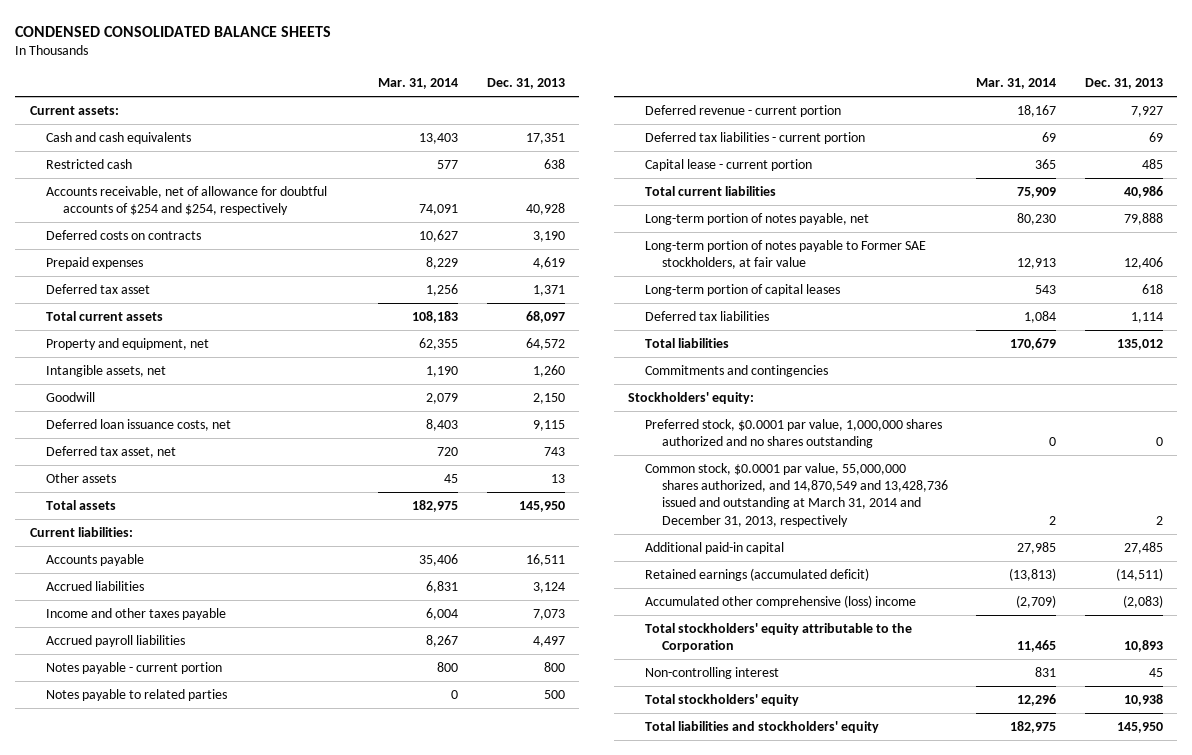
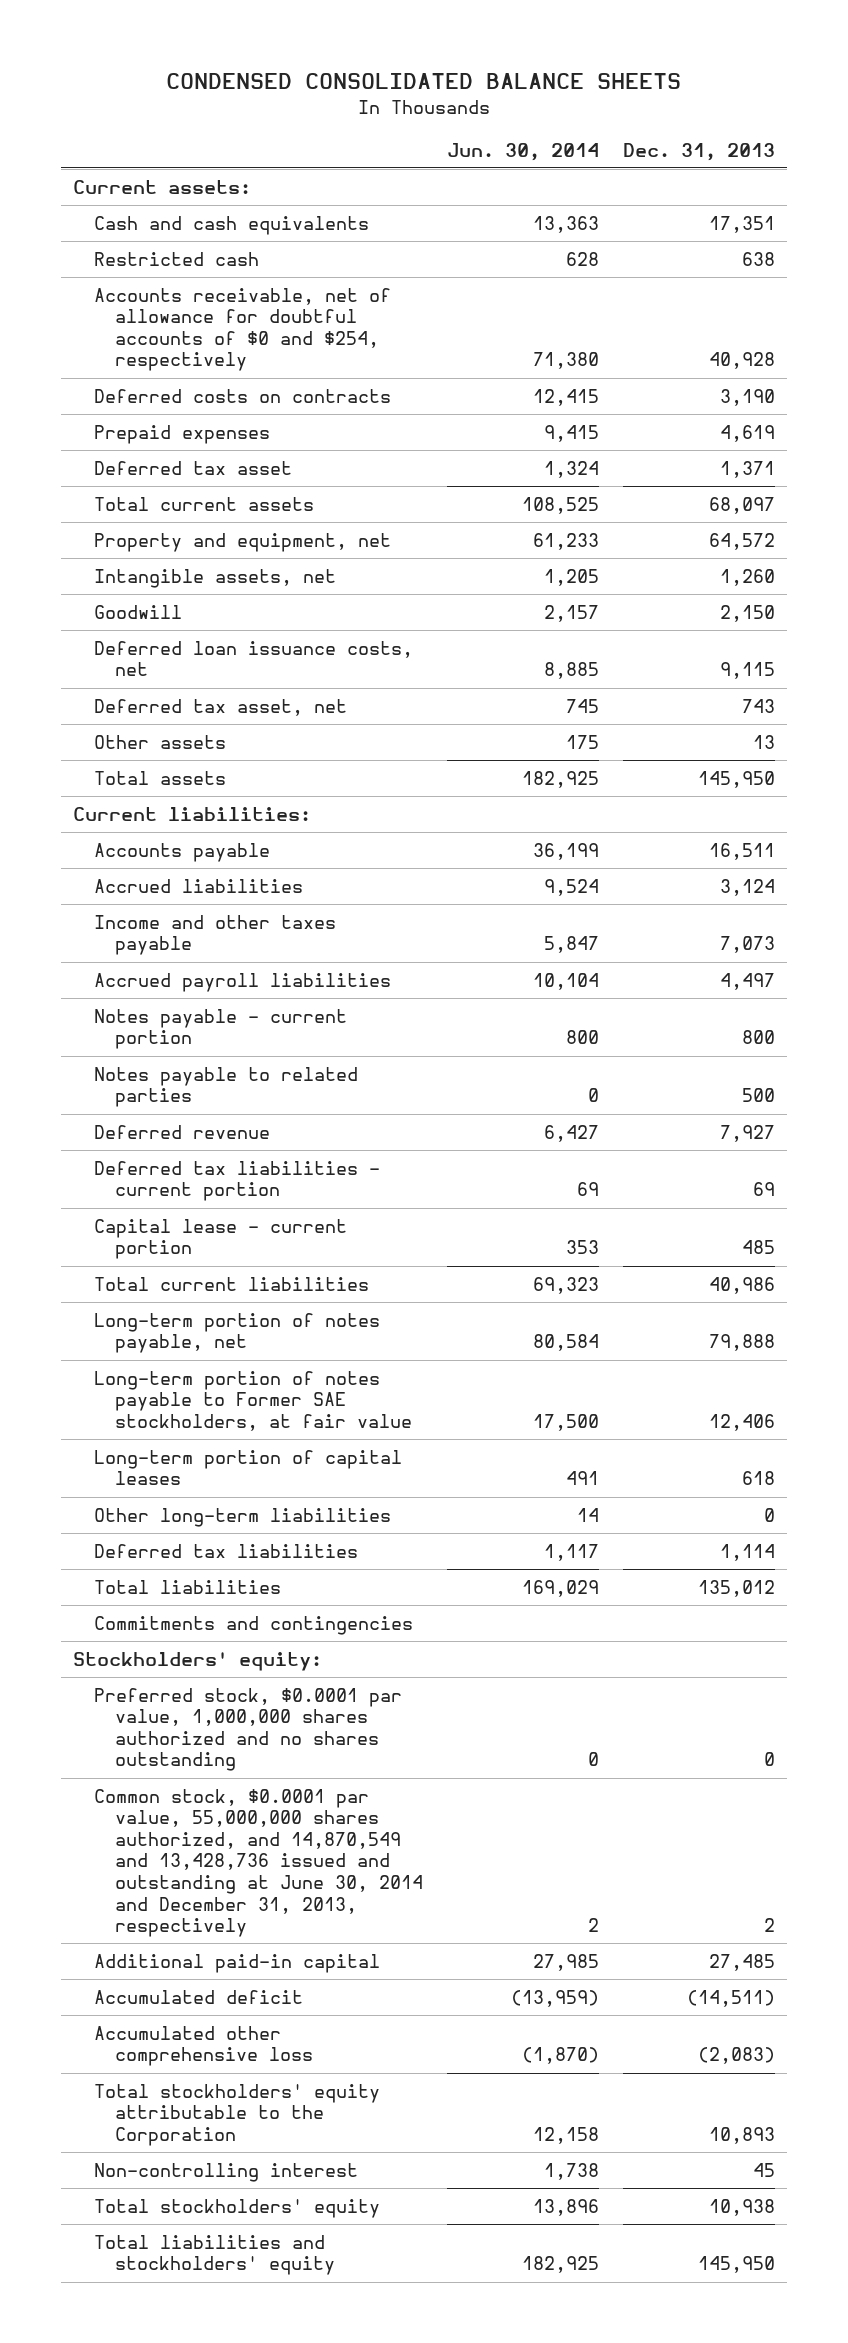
- | Mar. 31, 2014 | Dec. 31, 2013
+ | Jun. 30, 2014 | Dec. 31, 2013
- Accounts receivable, net of allowance for doubtful accounts of $254 and $254, respectively | 74,091 | 40,928
+ Accounts receivable, net of allowance for doubtful accounts of $0 and $254, respectively | 71,380 | 40,928
- Deferred revenue - current portion | 18,167 | 7,927
+ Deferred revenue | 6,427 | 7,927
+ Other long-term liabilities | 14 | 0
- Common stock, $0.0001 par value, 55,000,000 shares authorized, and 14,870,549 and 13,428,736 issued and outstanding at March 31, 2014 and December 31, 2013, respectively | 2 | 2
+ Common stock, $0.0001 par value, 55,000,000 shares authorized, and 14,870,549 and 13,428,736 issued and outstanding at June 30, 2014 and December 31, 2013, respectively | 2 | 2
- Retained earnings (accumulated deficit) | (13,813) | (14,511)
- Accumulated other comprehensive (loss) income | (2,709) | (2,083)
+ Accumulated deficit | (13,959) | (14,511)
+ Accumulated other comprehensive loss | (1,870) | (2,083)

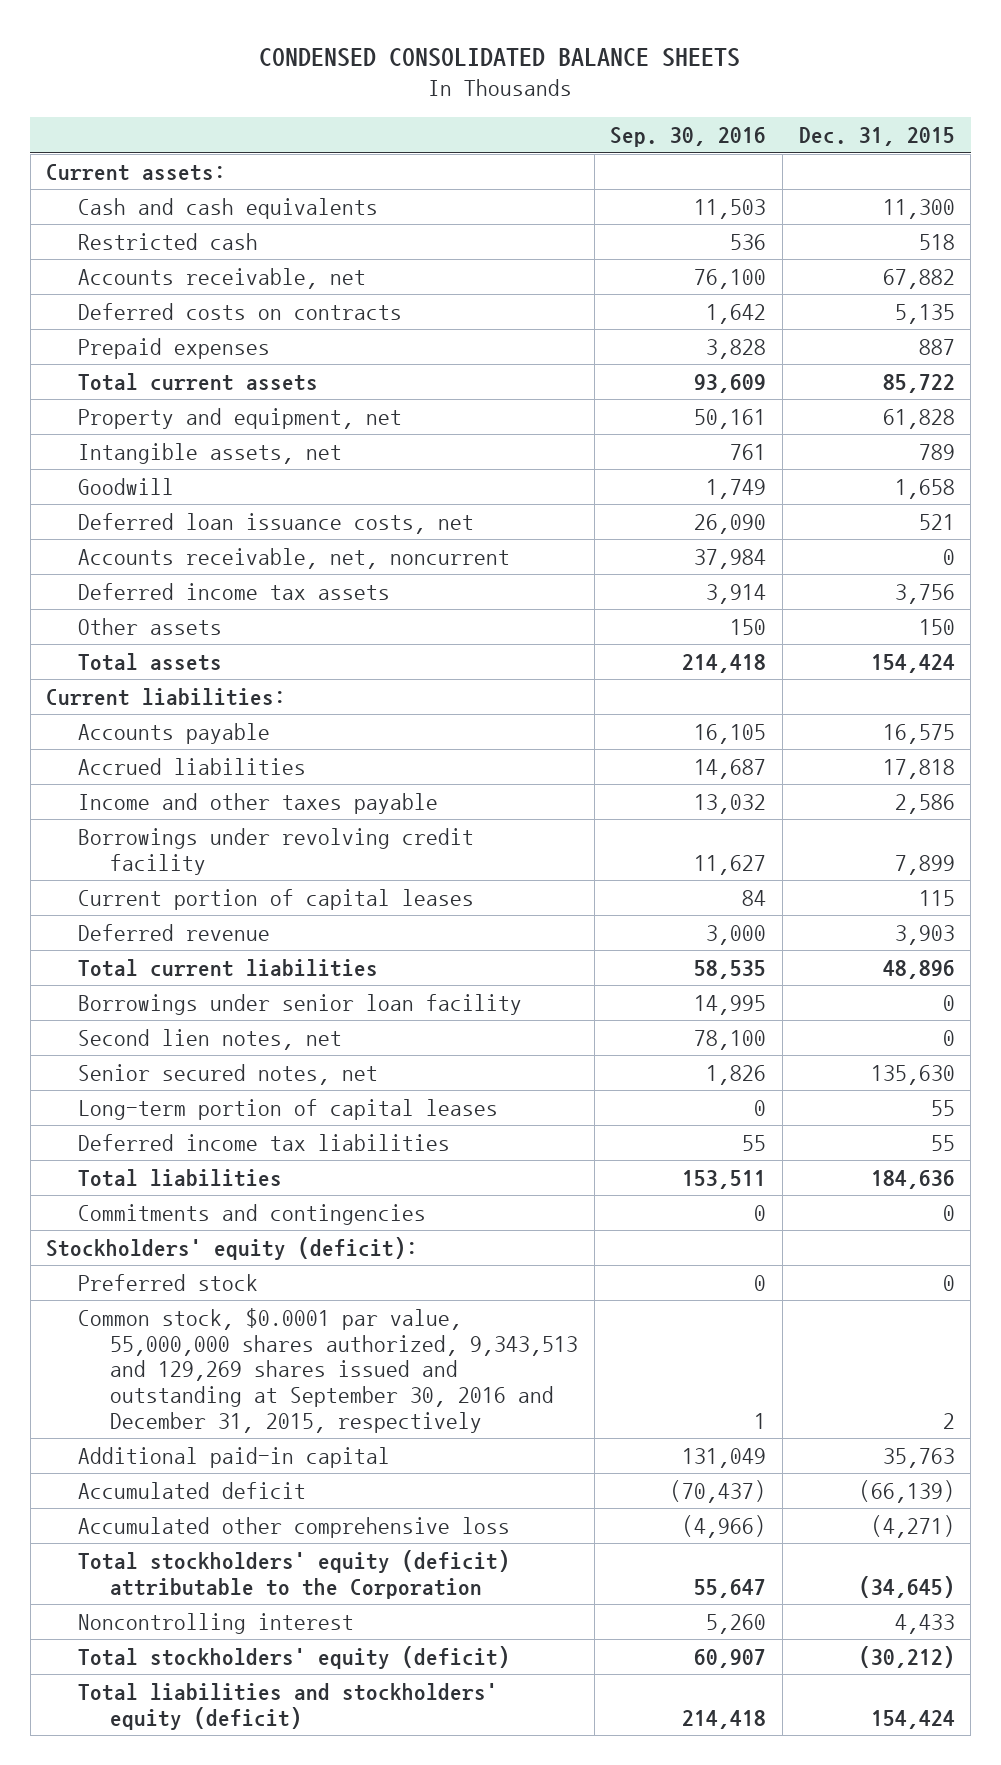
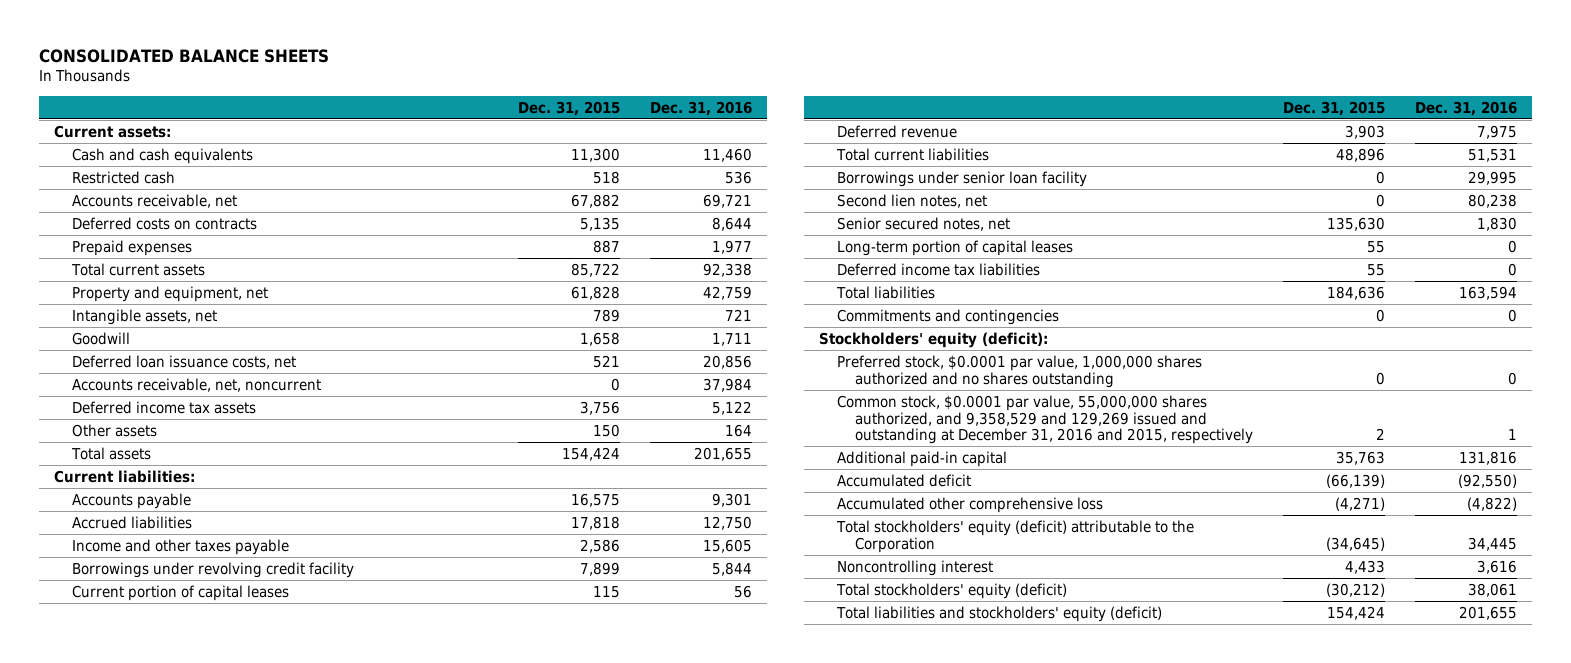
- CONDENSED CONSOLIDATED BALANCE SHEETS
+ CONSOLIDATED BALANCE SHEETS
- | Sep. 30, 2016 | Dec. 31, 2015
+ | Dec. 31, 2015 | Dec. 31, 2016
- Preferred stock | 0 | 0
- Common stock, $0.0001 par value, 55,000,000 shares authorized, 9,343,513 and 129,269 shares issued and outstanding at September 30, 2016 and December 31, 2015, respectively | 1 | 2
+ Preferred stock, $0.0001 par value, 1,000,000 shares authorized and no shares outstanding | 0 | 0
+ Common stock, $0.0001 par value, 55,000,000 shares authorized, and 9,358,529 and 129,269 issued and outstanding at December 31, 2016 and 2015, respectively | 2 | 1

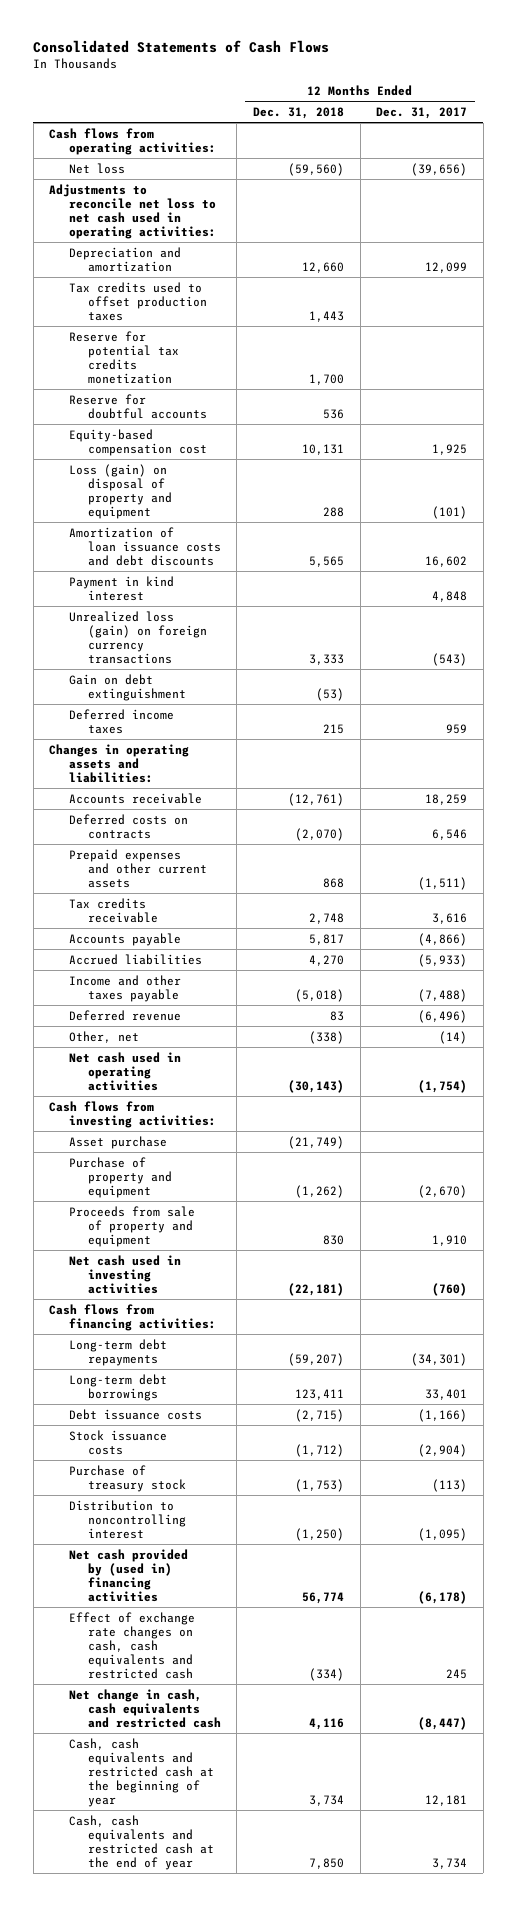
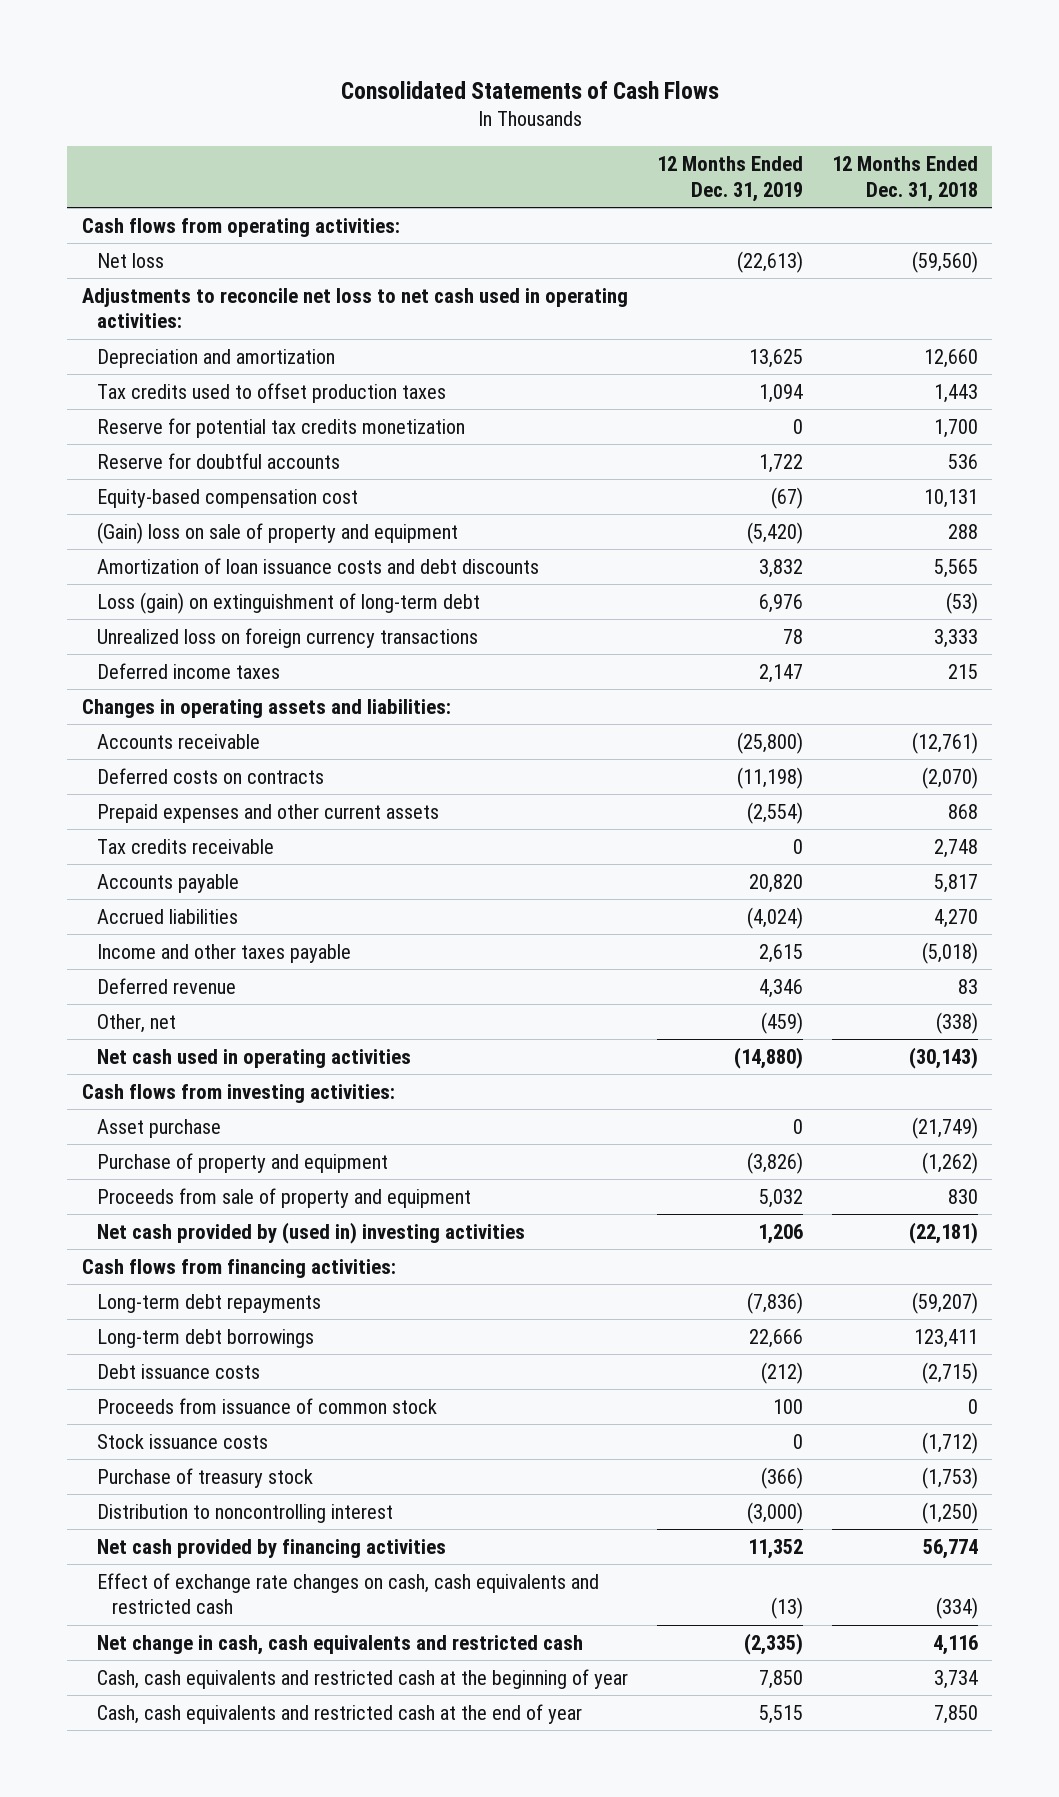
- | 12 Months Ended Dec. 31, 2018 | 12 Months Ended Dec. 31, 2017
+ | 12 Months Ended Dec. 31, 2019 | 12 Months Ended Dec. 31, 2018
- Loss (gain) on disposal of property and equipment | 288 | (101)
+ (Gain) loss on sale of property and equipment | (5,420) | 288
- Payment in kind interest | | 4,848
- Unrealized loss (gain) on foreign currency transactions | 3,333 | (543)
- Gain on debt extinguishment | (53) |
+ Loss (gain) on extinguishment of long-term debt | 6,976 | (53)
+ Unrealized loss on foreign currency transactions | 78 | 3,333
- Net cash used in investing activities | (22,181) | (760)
+ Net cash provided by (used in) investing activities | 1,206 | (22,181)
+ Proceeds from issuance of common stock | 100 | 0
- Net cash provided by (used in) financing activities | 56,774 | (6,178)
+ Net cash provided by financing activities | 11,352 | 56,774

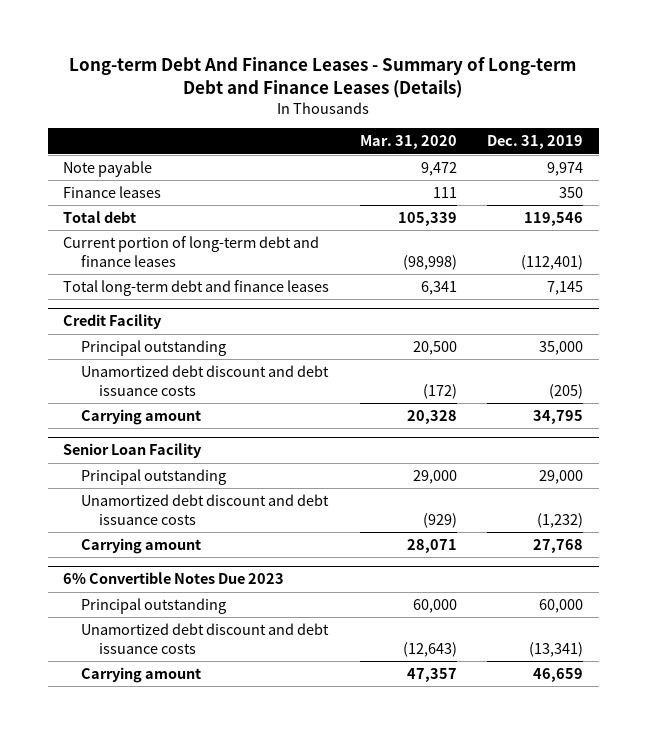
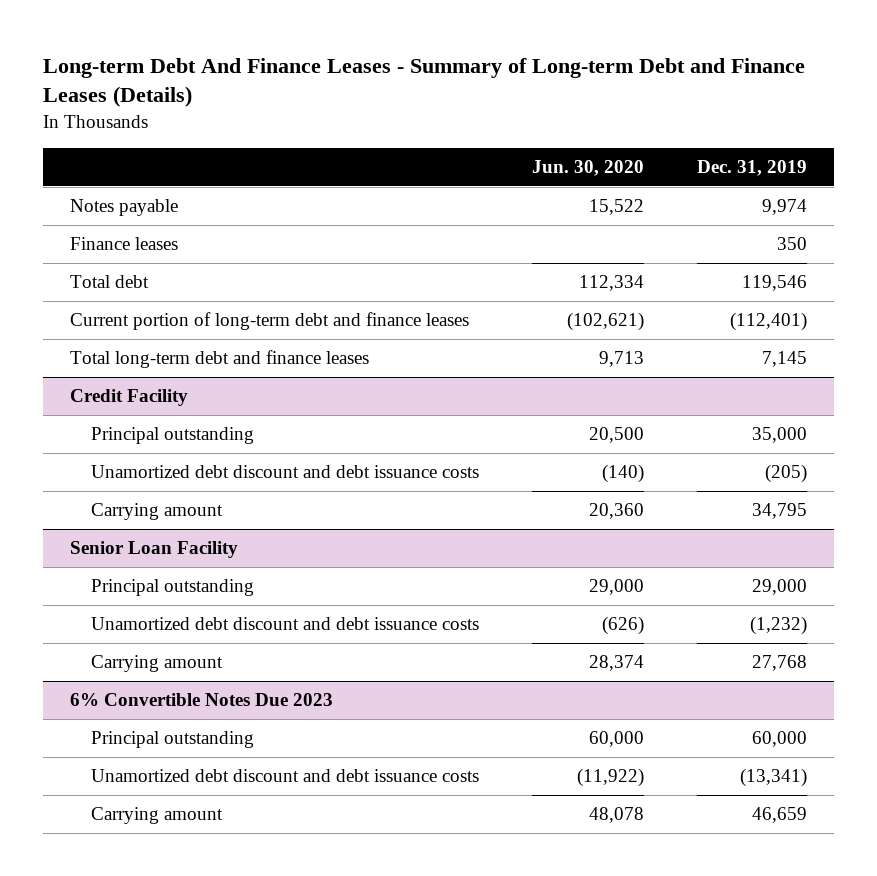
- | Mar. 31, 2020 | Dec. 31, 2019
+ | Jun. 30, 2020 | Dec. 31, 2019
- Note payable | 9,472 | 9,974
+ Notes payable | 15,522 | 9,974

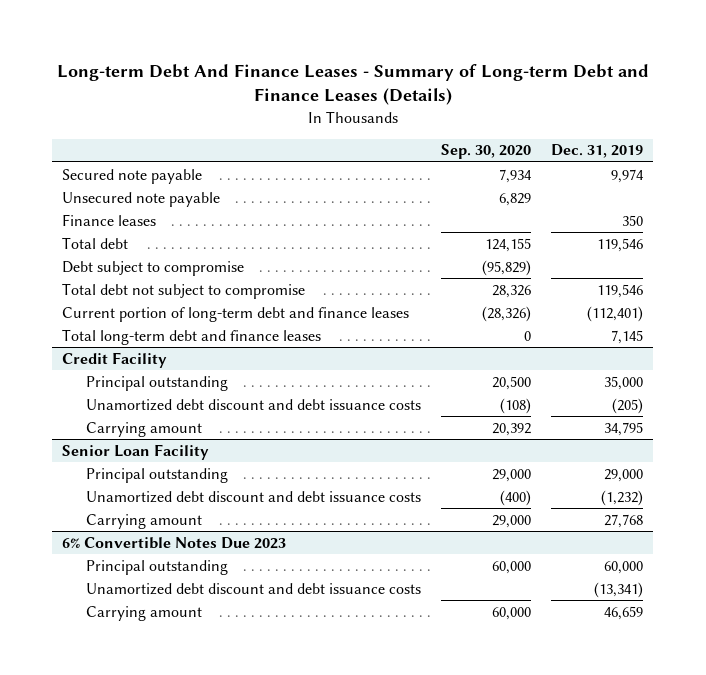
- | Jun. 30, 2020 | Dec. 31, 2019
+ | Sep. 30, 2020 | Dec. 31, 2019
- Notes payable | 15,522 | 9,974
+ Secured note payable | 7,934 | 9,974
+ Unsecured note payable | 6,829 |
+ Debt subject to compromise | (95,829) |
+ Total debt not subject to compromise | 28,326 | 119,546

